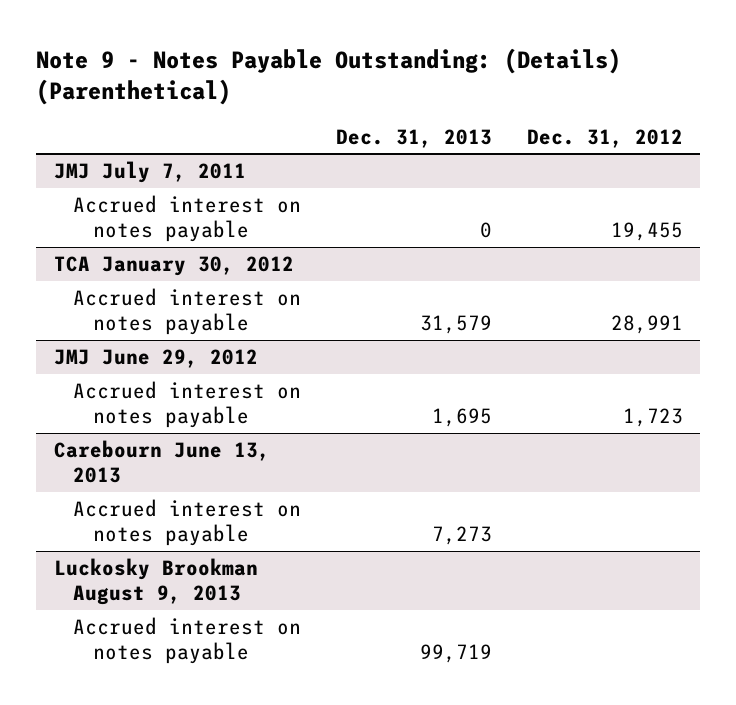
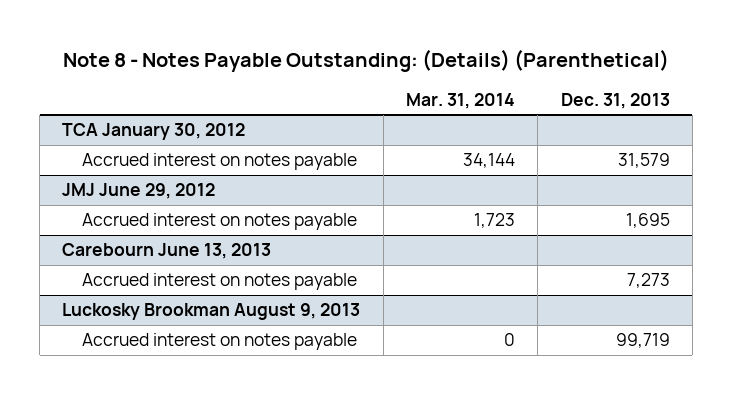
- Note 9 - Notes Payable Outstanding: (Details) (Parenthetical)
+ Note 8 - Notes Payable Outstanding: (Details) (Parenthetical)
- | Dec. 31, 2013 | Dec. 31, 2012
+ | Mar. 31, 2014 | Dec. 31, 2013
- JMJ July 7, 2011
- Accrued interest on notes payable | 0 | 19,455

